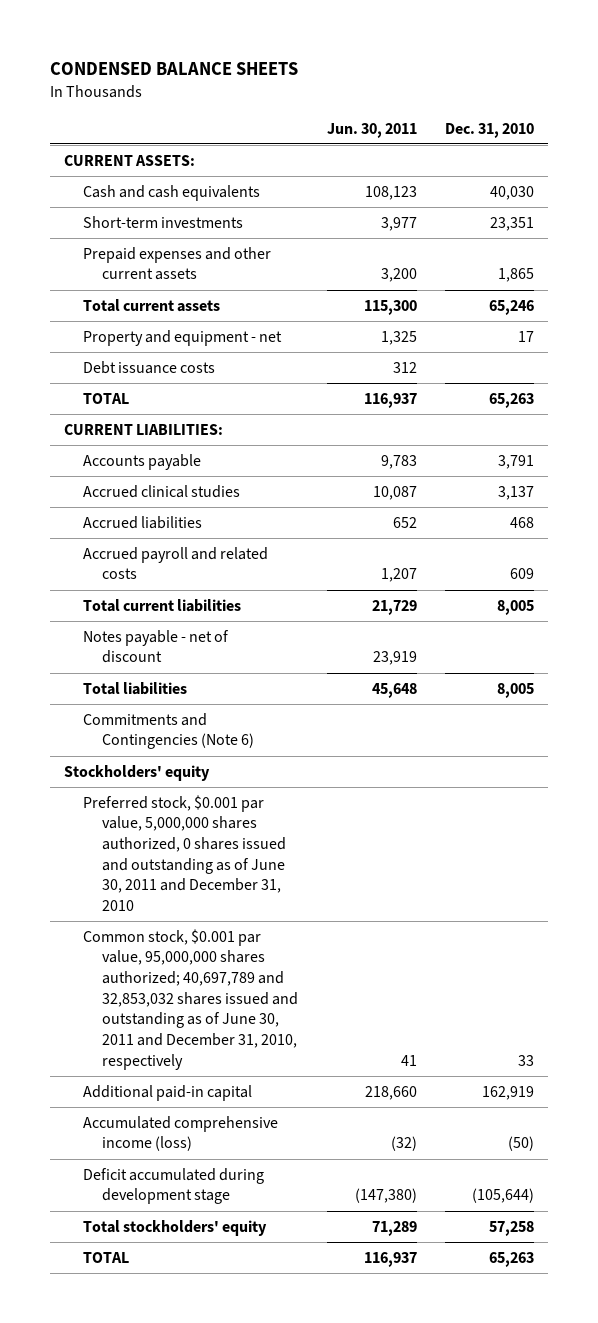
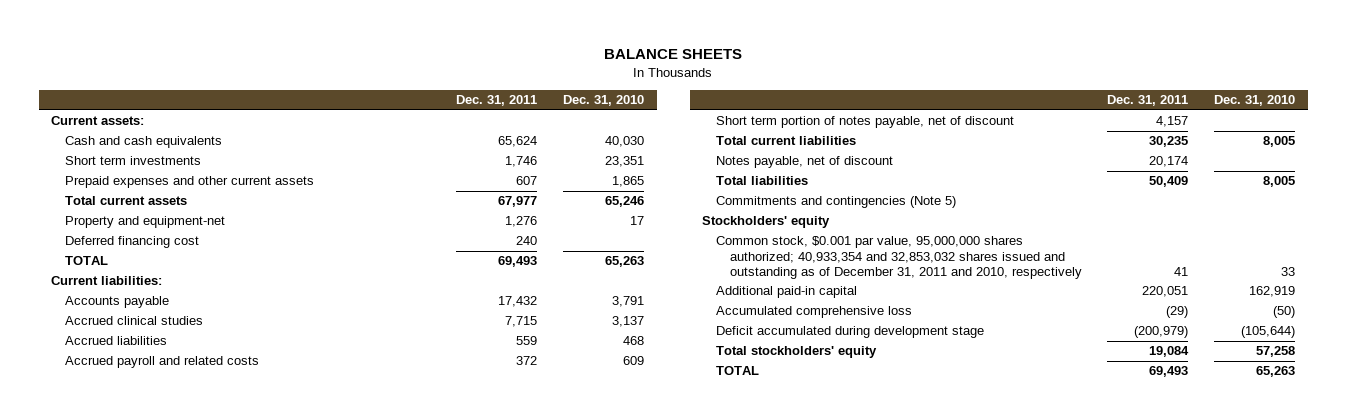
- CONDENSED BALANCE SHEETS
+ BALANCE SHEETS
- | Jun. 30, 2011 | Dec. 31, 2010
+ | Dec. 31, 2011 | Dec. 31, 2010
- CURRENT ASSETS:
+ Current assets:
- Short-term investments | 3,977 | 23,351
+ Short term investments | 1,746 | 23,351
- Property and equipment - net | 1,325 | 17
- Debt issuance costs | 312 |
+ Property and equipment-net | 1,276 | 17
+ Deferred financing cost | 240 |
- CURRENT LIABILITIES:
+ Current liabilities:
+ Short term portion of notes payable, net of discount | 4,157 |
- Notes payable - net of discount | 23,919 |
+ Notes payable, net of discount | 20,174 |
- Commitments and Contingencies (Note 6)
+ Commitments and contingencies (Note 5)
- Preferred stock, $0.001 par value, 5,000,000 shares authorized, 0 shares issued and outstanding as of June 30, 2011 and December 31, 2010
- Common stock, $0.001 par value, 95,000,000 shares authorized; 40,697,789 and 32,853,032 shares issued and outstanding as of June 30, 2011 and December 31, 2010, respectively | 41 | 33
+ Common stock, $0.001 par value, 95,000,000 shares authorized; 40,933,354 and 32,853,032 shares issued and outstanding as of December 31, 2011 and 2010, respectively | 41 | 33
- Accumulated comprehensive income (loss) | (32) | (50)
+ Accumulated comprehensive loss | (29) | (50)

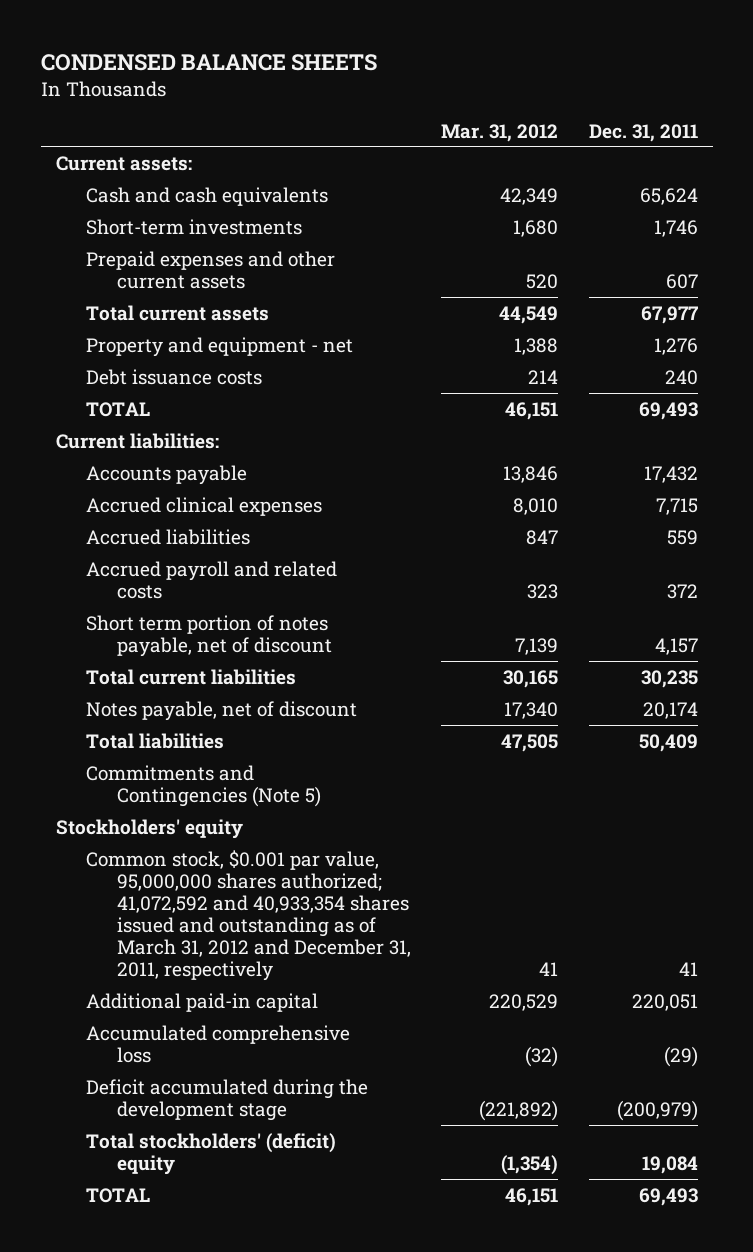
- BALANCE SHEETS
+ CONDENSED BALANCE SHEETS
- | Dec. 31, 2011 | Dec. 31, 2010
+ | Mar. 31, 2012 | Dec. 31, 2011
- Short term investments | 1,746 | 23,351
+ Short-term investments | 1,680 | 1,746
- Property and equipment-net | 1,276 | 17
- Deferred financing cost | 240 |
+ Property and equipment - net | 1,388 | 1,276
+ Debt issuance costs | 214 | 240
- Accrued clinical studies | 7,715 | 3,137
+ Accrued clinical expenses | 8,010 | 7,715
- Commitments and contingencies (Note 5)
+ Commitments and Contingencies (Note 5)
- Common stock, $0.001 par value, 95,000,000 shares authorized; 40,933,354 and 32,853,032 shares issued and outstanding as of December 31, 2011 and 2010, respectively | 41 | 33
+ Common stock, $0.001 par value, 95,000,000 shares authorized; 41,072,592 and 40,933,354 shares issued and outstanding as of March 31, 2012 and December 31, 2011, respectively | 41 | 41
- Deficit accumulated during development stage | (200,979) | (105,644)
- Total stockholders' equity | 19,084 | 57,258
+ Deficit accumulated during the development stage | (221,892) | (200,979)
+ Total stockholders' (deficit) equity | (1,354) | 19,084

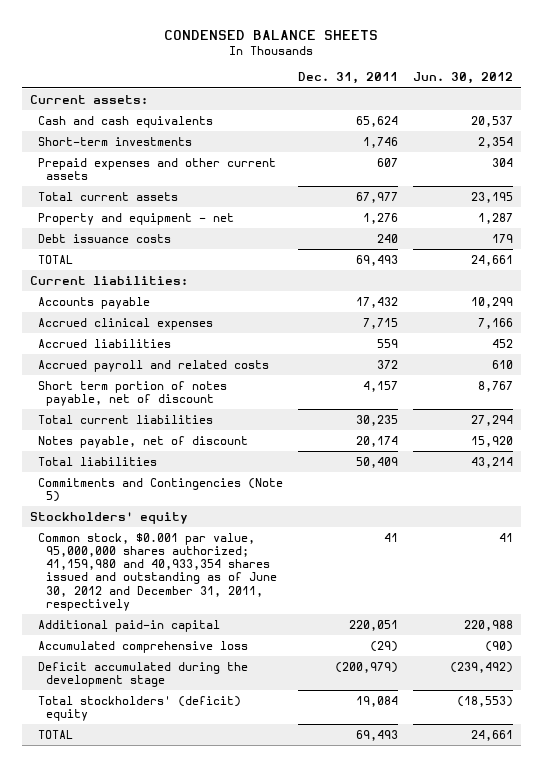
- | Mar. 31, 2012 | Dec. 31, 2011
+ | Dec. 31, 2011 | Jun. 30, 2012
- Common stock, $0.001 par value, 95,000,000 shares authorized; 41,072,592 and 40,933,354 shares issued and outstanding as of March 31, 2012 and December 31, 2011, respectively | 41 | 41
+ Common stock, $0.001 par value, 95,000,000 shares authorized; 41,159,980 and 40,933,354 shares issued and outstanding as of June 30, 2012 and December 31, 2011, respectively | 41 | 41

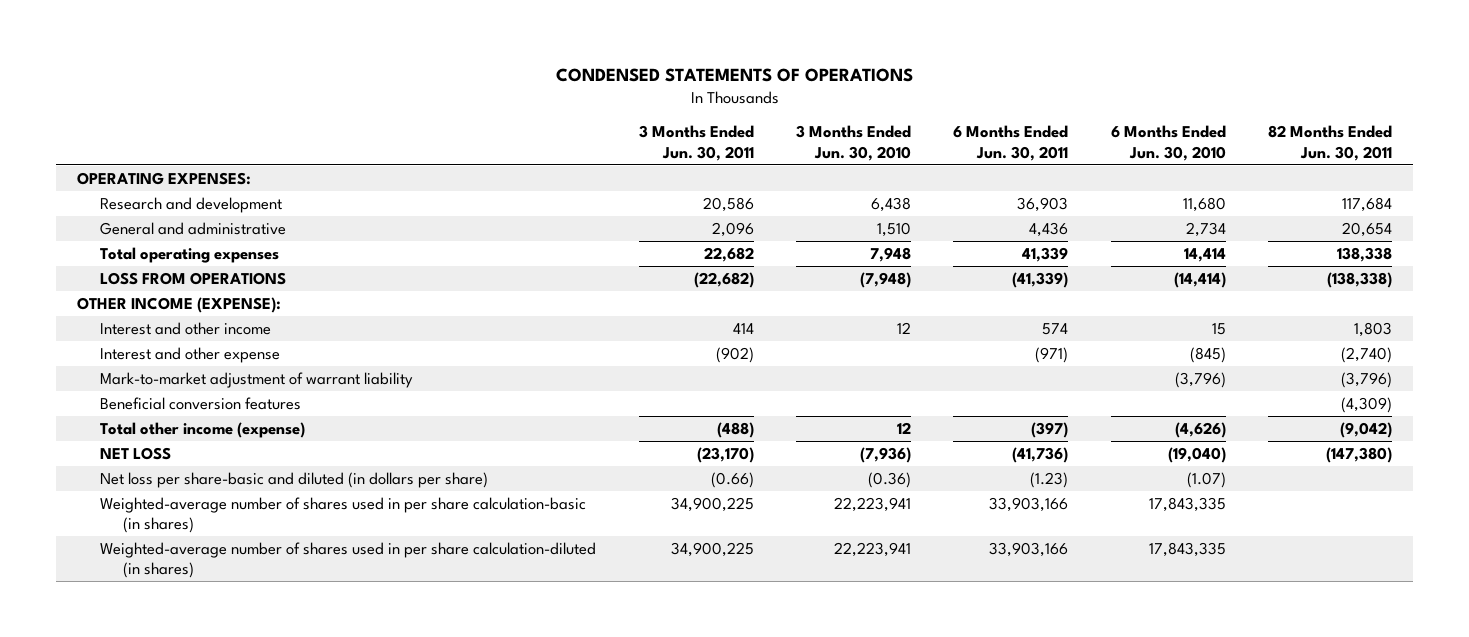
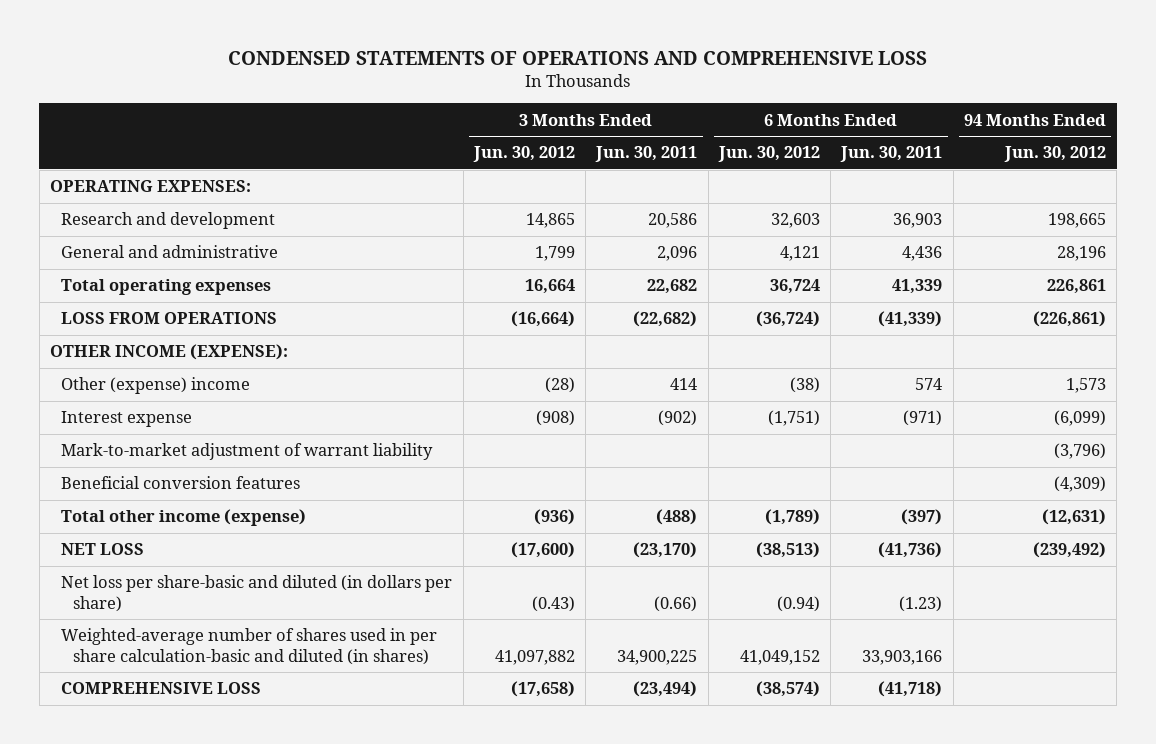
- CONDENSED STATEMENTS OF OPERATIONS
+ CONDENSED STATEMENTS OF OPERATIONS AND COMPREHENSIVE LOSS
- | 3 Months Ended Jun. 30, 2011 | 3 Months Ended Jun. 30, 2010 | 6 Months Ended Jun. 30, 2011 | 6 Months Ended Jun. 30, 2010 | 82 Months Ended Jun. 30, 2011
+ | 3 Months Ended Jun. 30, 2012 | 3 Months Ended Jun. 30, 2011 | 6 Months Ended Jun. 30, 2012 | 6 Months Ended Jun. 30, 2011 | 94 Months Ended Jun. 30, 2012
- Interest and other income | 414 | 12 | 574 | 15 | 1,803
- Interest and other expense | (902) | | (971) | (845) | (2,740)
+ Other (expense) income | (28) | 414 | (38) | 574 | 1,573
+ Interest expense | (908) | (902) | (1,751) | (971) | (6,099)
- Weighted-average number of shares used in per share calculation-basic (in shares) | 34,900,225 | 22,223,941 | 33,903,166 | 17,843,335 |
- Weighted-average number of shares used in per share calculation-diluted (in shares) | 34,900,225 | 22,223,941 | 33,903,166 | 17,843,335 |
+ Weighted-average number of shares used in per share calculation-basic and diluted (in shares) | 41,097,882 | 34,900,225 | 41,049,152 | 33,903,166 |
+ COMPREHENSIVE LOSS | (17,658) | (23,494) | (38,574) | (41,718) |

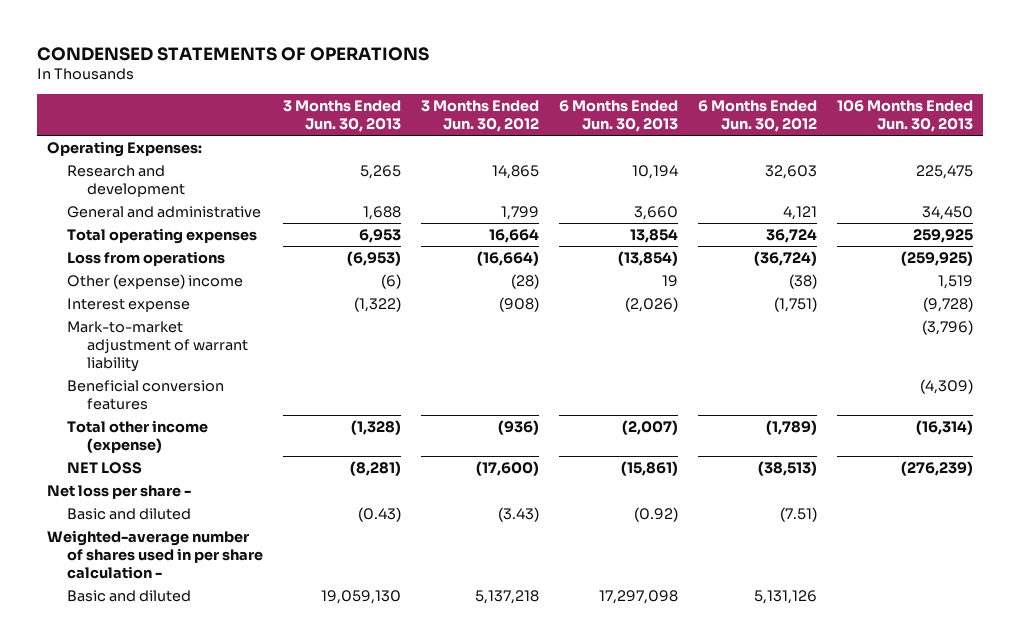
- CONDENSED STATEMENTS OF OPERATIONS AND COMPREHENSIVE LOSS
+ CONDENSED STATEMENTS OF OPERATIONS
- | 3 Months Ended Jun. 30, 2012 | 3 Months Ended Jun. 30, 2011 | 6 Months Ended Jun. 30, 2012 | 6 Months Ended Jun. 30, 2011 | 94 Months Ended Jun. 30, 2012
+ | 3 Months Ended Jun. 30, 2013 | 3 Months Ended Jun. 30, 2012 | 6 Months Ended Jun. 30, 2013 | 6 Months Ended Jun. 30, 2012 | 106 Months Ended Jun. 30, 2013
- OPERATING EXPENSES:
+ Operating Expenses:
- LOSS FROM OPERATIONS | (16,664) | (22,682) | (36,724) | (41,339) | (226,861)
- OTHER INCOME (EXPENSE):
+ Loss from operations | (6,953) | (16,664) | (13,854) | (36,724) | (259,925)
- Net loss per share-basic and diluted (in dollars per share) | (0.43) | (0.66) | (0.94) | (1.23) |
- Weighted-average number of shares used in per share calculation-basic and diluted (in shares) | 41,097,882 | 34,900,225 | 41,049,152 | 33,903,166 |
- COMPREHENSIVE LOSS | (17,658) | (23,494) | (38,574) | (41,718) |
+ Net loss per share -
+ Basic and diluted | (0.43) | (3.43) | (0.92) | (7.51) |
+ Weighted-average number of shares used in per share calculation -
+ Basic and diluted | 19,059,130 | 5,137,218 | 17,297,098 | 5,131,126 |

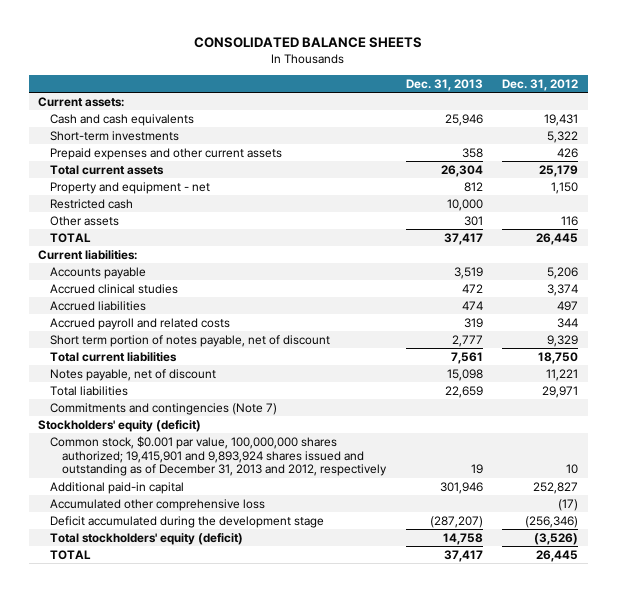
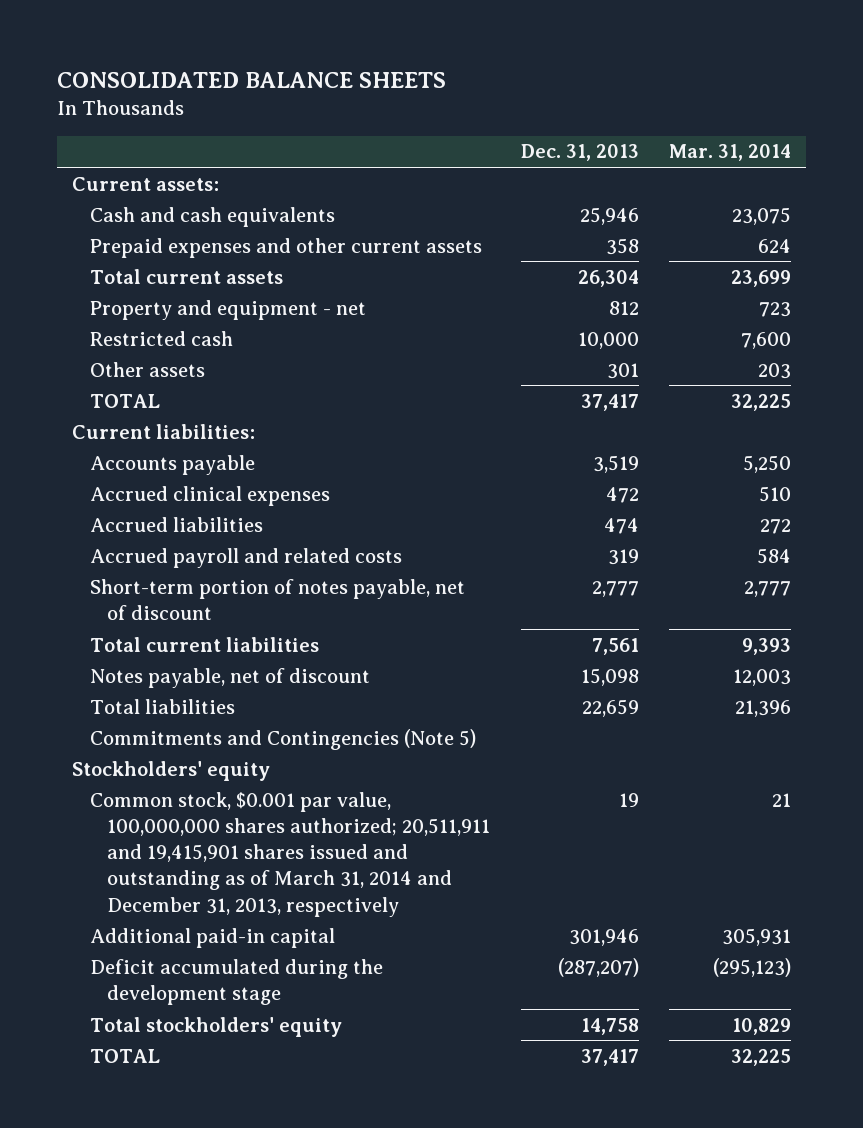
- | Dec. 31, 2013 | Dec. 31, 2012
+ | Dec. 31, 2013 | Mar. 31, 2014
- Short-term investments | | 5,322
- Accrued clinical studies | 472 | 3,374
+ Accrued clinical expenses | 472 | 510
- Short term portion of notes payable, net of discount | 2,777 | 9,329
+ Short-term portion of notes payable, net of discount | 2,777 | 2,777
- Commitments and contingencies (Note 7)
- Stockholders' equity (deficit)
- Common stock, $0.001 par value, 100,000,000 shares authorized; 19,415,901 and 9,893,924 shares issued and outstanding as of December 31, 2013 and 2012, respectively | 19 | 10
+ Commitments and Contingencies (Note 5)
+ Stockholders' equity
+ Common stock, $0.001 par value, 100,000,000 shares authorized; 20,511,911 and 19,415,901 shares issued and outstanding as of March 31, 2014 and December 31, 2013, respectively | 19 | 21
- Accumulated other comprehensive loss | | (17)
- Total stockholders' equity (deficit) | 14,758 | (3,526)
+ Total stockholders' equity | 14,758 | 10,829

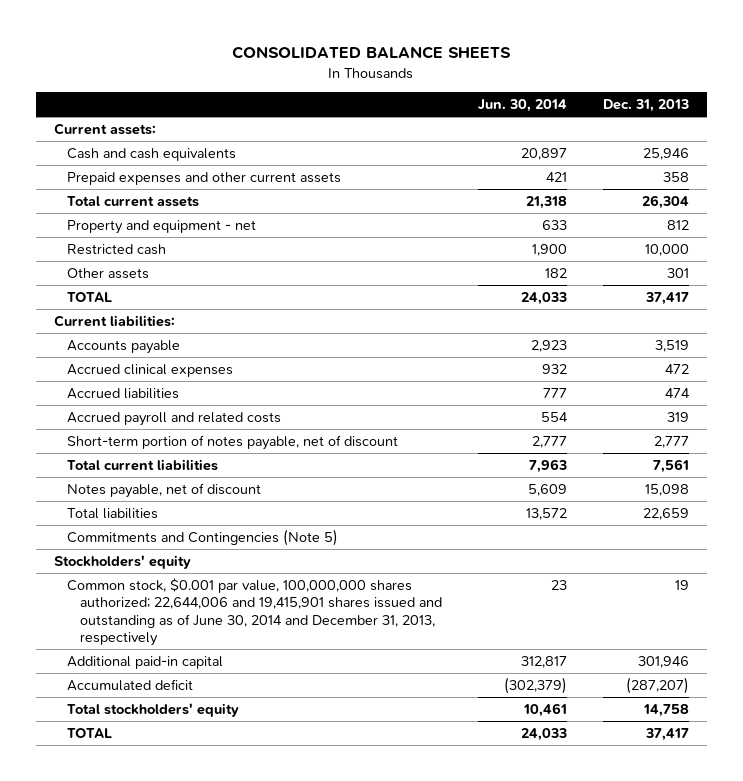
- | Dec. 31, 2013 | Mar. 31, 2014
+ | Jun. 30, 2014 | Dec. 31, 2013
- Common stock, $0.001 par value, 100,000,000 shares authorized; 20,511,911 and 19,415,901 shares issued and outstanding as of March 31, 2014 and December 31, 2013, respectively | 19 | 21
+ Common stock, $0.001 par value, 100,000,000 shares authorized; 22,644,006 and 19,415,901 shares issued and outstanding as of June 30, 2014 and December 31, 2013, respectively | 23 | 19
- Deficit accumulated during the development stage | (287,207) | (295,123)
+ Accumulated deficit | (302,379) | (287,207)

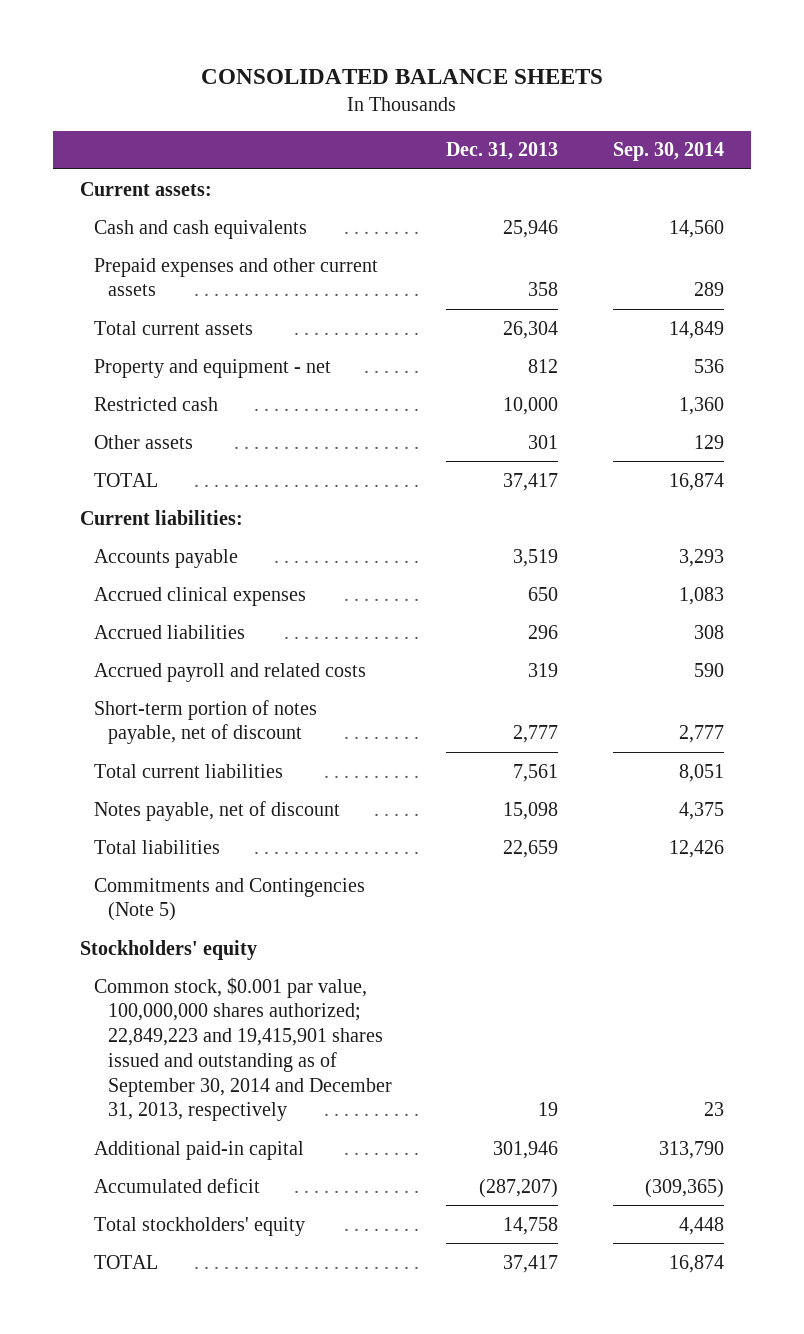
- | Jun. 30, 2014 | Dec. 31, 2013
+ | Dec. 31, 2013 | Sep. 30, 2014
- Accrued clinical expenses | 932 | 472
- Accrued liabilities | 777 | 474
+ Accrued clinical expenses | 650 | 1,083
+ Accrued liabilities | 296 | 308
- Common stock, $0.001 par value, 100,000,000 shares authorized; 22,644,006 and 19,415,901 shares issued and outstanding as of June 30, 2014 and December 31, 2013, respectively | 23 | 19
+ Common stock, $0.001 par value, 100,000,000 shares authorized; 22,849,223 and 19,415,901 shares issued and outstanding as of September 30, 2014 and December 31, 2013, respectively | 19 | 23

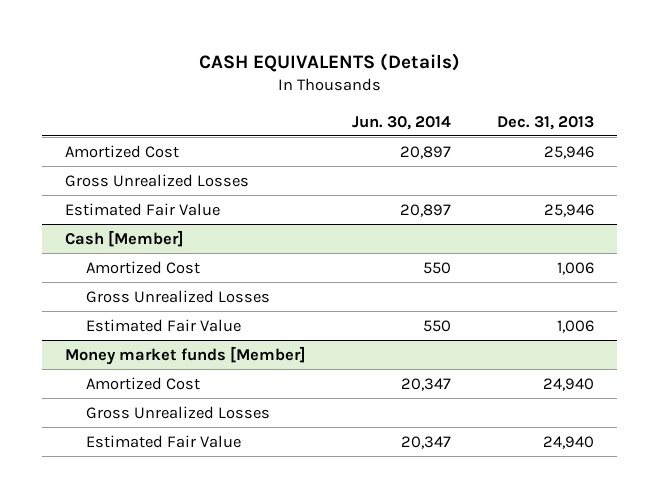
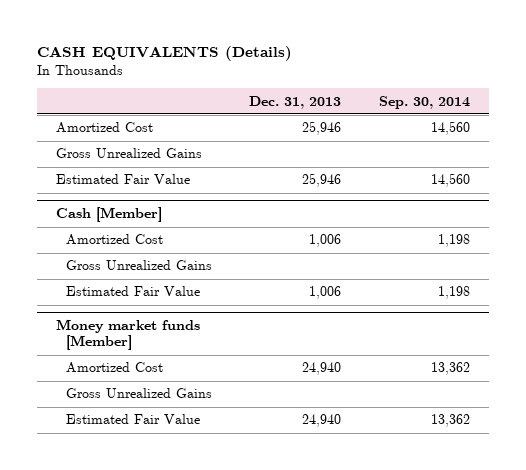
- | Jun. 30, 2014 | Dec. 31, 2013
+ | Dec. 31, 2013 | Sep. 30, 2014
- Gross Unrealized Losses
+ Gross Unrealized Gains
@ Cash [Member]
- Gross Unrealized Losses
+ Gross Unrealized Gains
@ Money market funds [Member]
- Gross Unrealized Losses
+ Gross Unrealized Gains

